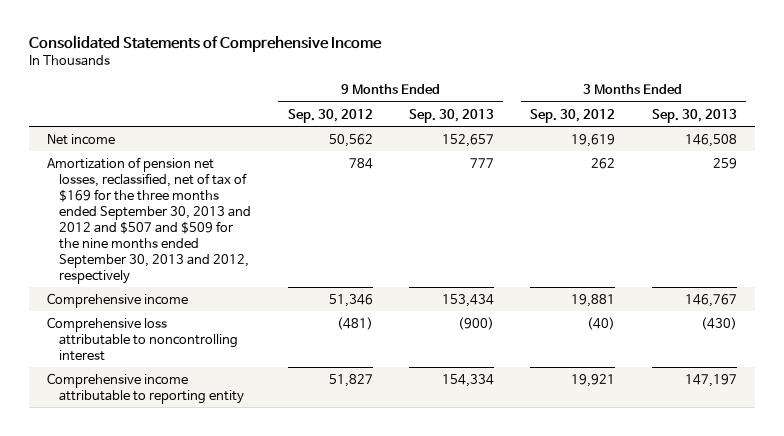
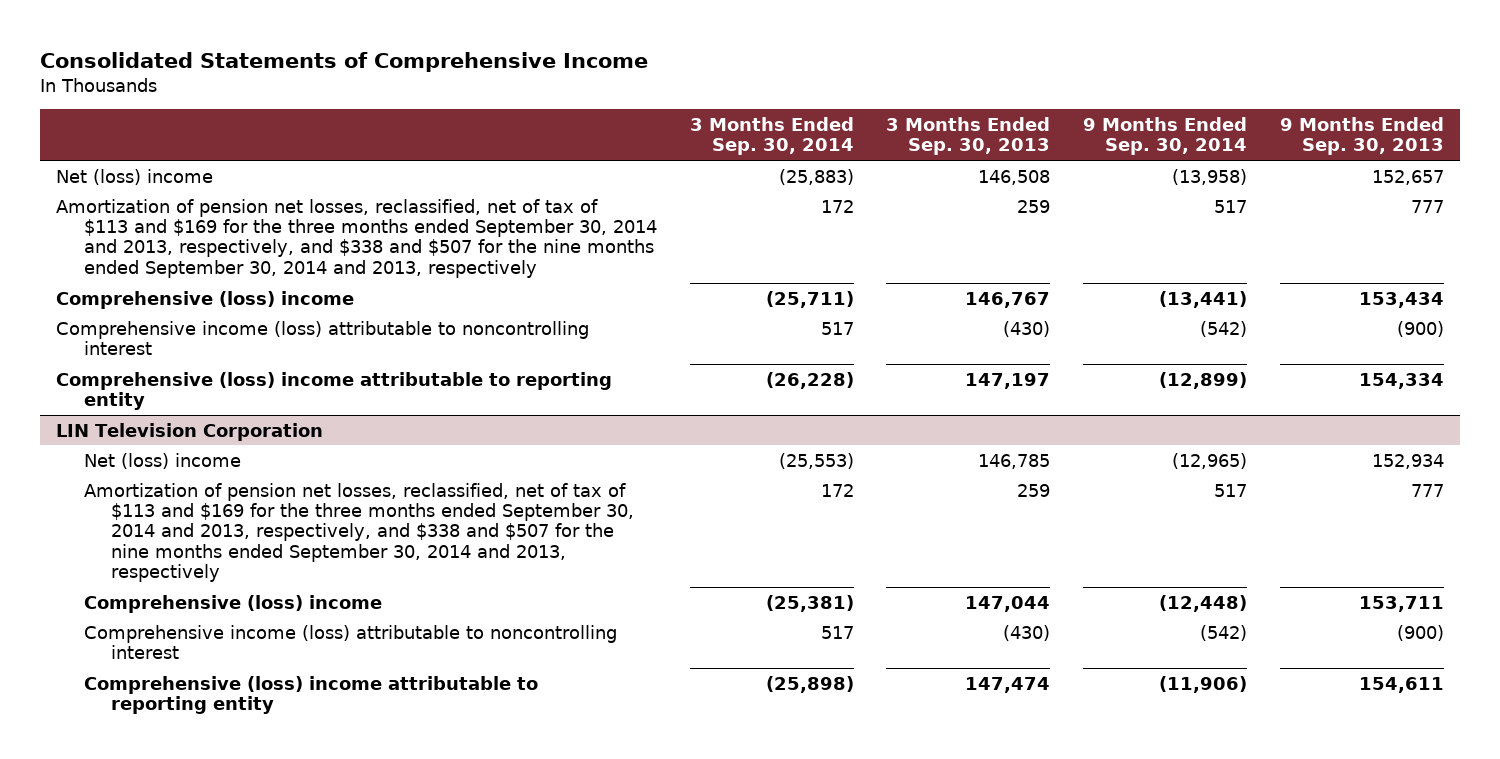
- | 9 Months Ended Sep. 30, 2012 | 9 Months Ended Sep. 30, 2013 | 3 Months Ended Sep. 30, 2012 | 3 Months Ended Sep. 30, 2013
+ | 3 Months Ended Sep. 30, 2014 | 3 Months Ended Sep. 30, 2013 | 9 Months Ended Sep. 30, 2014 | 9 Months Ended Sep. 30, 2013
- Net income | 50,562 | 152,657 | 19,619 | 146,508
- Amortization of pension net losses, reclassified, net of tax of $169 for the three months ended September 30, 2013 and 2012 and $507 and $509 for the nine months ended September 30, 2013 and 2012, respectively | 784 | 777 | 262 | 259
- Comprehensive income | 51,346 | 153,434 | 19,881 | 146,767
- Comprehensive loss attributable to noncontrolling interest | (481) | (900) | (40) | (430)
- Comprehensive income attributable to reporting entity | 51,827 | 154,334 | 19,921 | 147,197
+ Net (loss) income | (25,883) | 146,508 | (13,958) | 152,657
+ Amortization of pension net losses, reclassified, net of tax of $113 and $169 for the three months ended September 30, 2014 and 2013, respectively, and $338 and $507 for the nine months ended September 30, 2014 and 2013, respectively | 172 | 259 | 517 | 777
+ Comprehensive (loss) income | (25,711) | 146,767 | (13,441) | 153,434
+ Comprehensive income (loss) attributable to noncontrolling interest | 517 | (430) | (542) | (900)
+ Comprehensive (loss) income attributable to reporting entity | (26,228) | 147,197 | (12,899) | 154,334
+ LIN Television Corporation
+ Net (loss) income | (25,553) | 146,785 | (12,965) | 152,934
+ Amortization of pension net losses, reclassified, net of tax of $113 and $169 for the three months ended September 30, 2014 and 2013, respectively, and $338 and $507 for the nine months ended September 30, 2014 and 2013, respectively | 172 | 259 | 517 | 777
+ Comprehensive (loss) income | (25,381) | 147,044 | (12,448) | 153,711
+ Comprehensive income (loss) attributable to noncontrolling interest | 517 | (430) | (542) | (900)
+ Comprehensive (loss) income attributable to reporting entity | (25,898) | 147,474 | (11,906) | 154,611

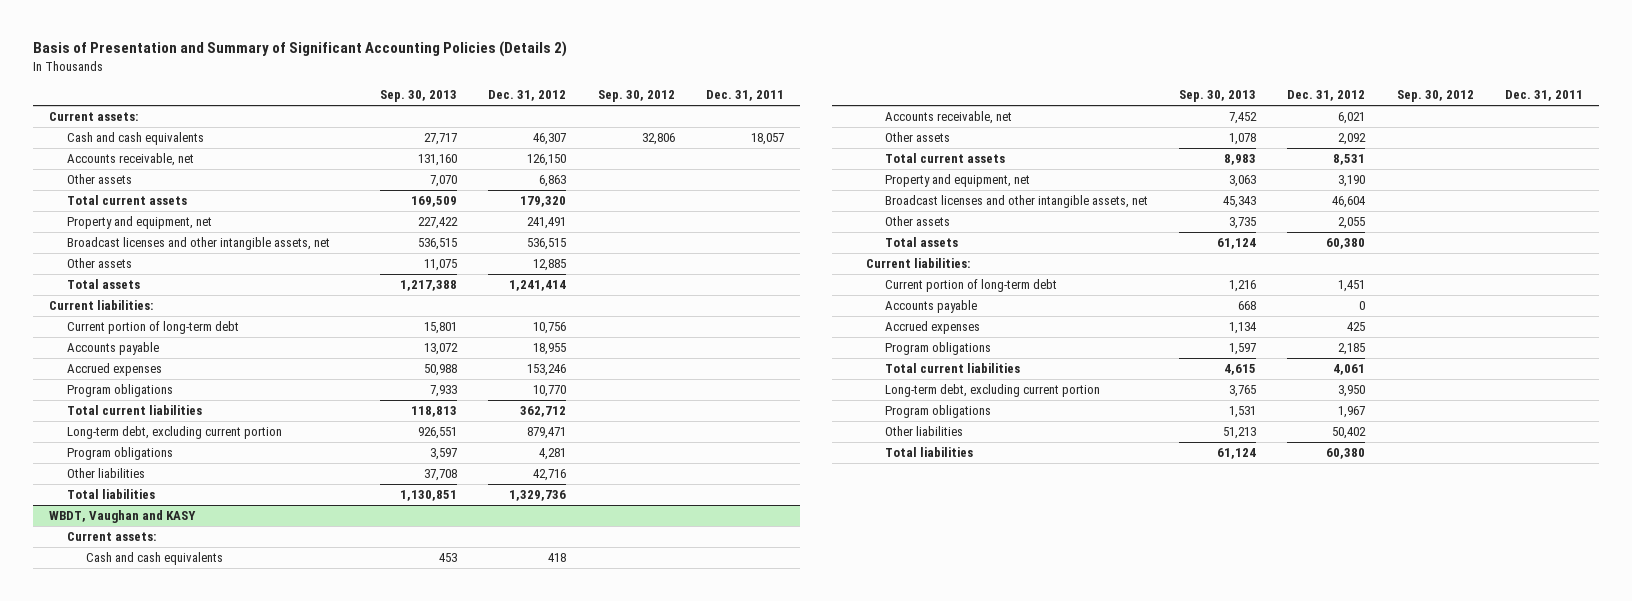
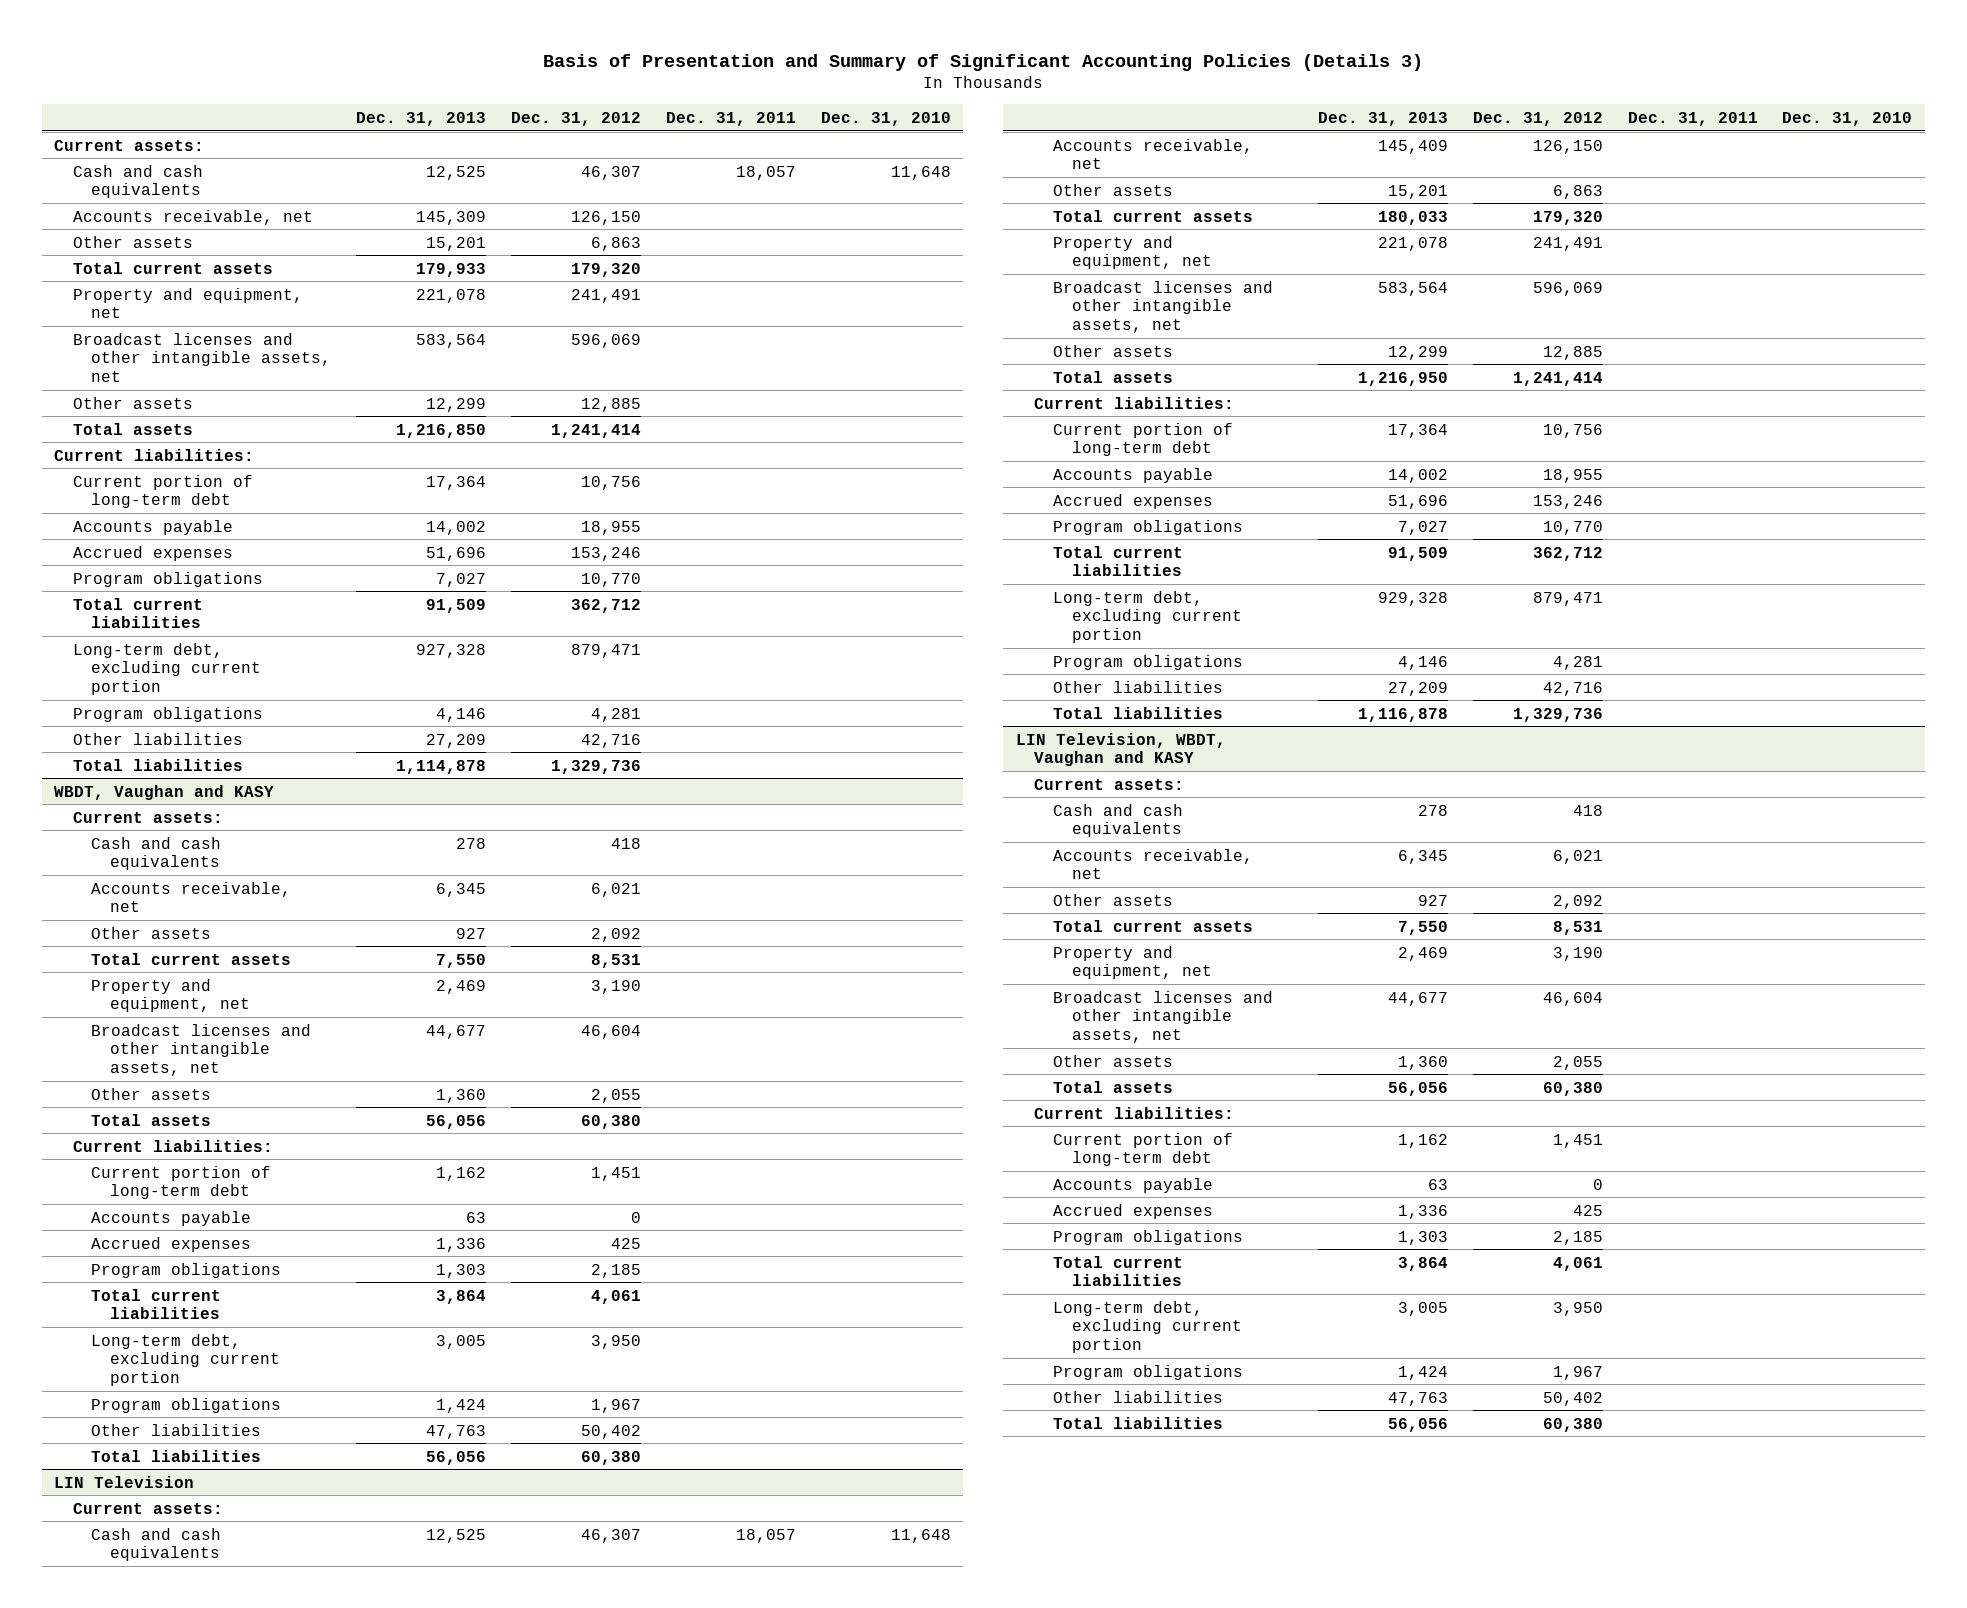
- Basis of Presentation and Summary of Significant Accounting Policies (Details 2)
+ Basis of Presentation and Summary of Significant Accounting Policies (Details 3)
- | Sep. 30, 2013 | Dec. 31, 2012 | Sep. 30, 2012 | Dec. 31, 2011
+ | Dec. 31, 2013 | Dec. 31, 2012 | Dec. 31, 2011 | Dec. 31, 2010
- Broadcast licenses and other intangible assets, net | 536,515 | 536,515 | |
+ Broadcast licenses and other intangible assets, net | 583,564 | 596,069 | |
+ LIN Television
+ Current assets:
+ Cash and cash equivalents | 12,525 | 46,307 | 18,057 | 11,648
+ Accounts receivable, net | 145,409 | 126,150 | |
+ Other assets | 15,201 | 6,863 | |
+ Total current assets | 180,033 | 179,320 | |
+ Property and equipment, net | 221,078 | 241,491 | |
+ Broadcast licenses and other intangible assets, net | 583,564 | 596,069 | |
+ Other assets | 12,299 | 12,885 | |
+ Total assets | 1,216,950 | 1,241,414 | |
+ Current liabilities:
+ Current portion of long-term debt | 17,364 | 10,756 | |
+ Accounts payable | 14,002 | 18,955 | |
+ Accrued expenses | 51,696 | 153,246 | |
+ Program obligations | 7,027 | 10,770 | |
+ Total current liabilities | 91,509 | 362,712 | |
+ Long-term debt, excluding current portion | 929,328 | 879,471 | |
+ Program obligations | 4,146 | 4,281 | |
+ Other liabilities | 27,209 | 42,716 | |
+ Total liabilities | 1,116,878 | 1,329,736 | |
+ LIN Television, WBDT, Vaughan and KASY
+ Current assets:
+ Cash and cash equivalents | 278 | 418 | |
+ Accounts receivable, net | 6,345 | 6,021 | |
+ Other assets | 927 | 2,092 | |
+ Total current assets | 7,550 | 8,531 | |
+ Property and equipment, net | 2,469 | 3,190 | |
+ Broadcast licenses and other intangible assets, net | 44,677 | 46,604 | |
+ Other assets | 1,360 | 2,055 | |
+ Total assets | 56,056 | 60,380 | |
+ Current liabilities:
+ Current portion of long-term debt | 1,162 | 1,451 | |
+ Accounts payable | 63 | 0 | |
+ Accrued expenses | 1,336 | 425 | |
+ Program obligations | 1,303 | 2,185 | |
+ Total current liabilities | 3,864 | 4,061 | |
+ Long-term debt, excluding current portion | 3,005 | 3,950 | |
+ Program obligations | 1,424 | 1,967 | |
+ Other liabilities | 47,763 | 50,402 | |
+ Total liabilities | 56,056 | 60,380 | |

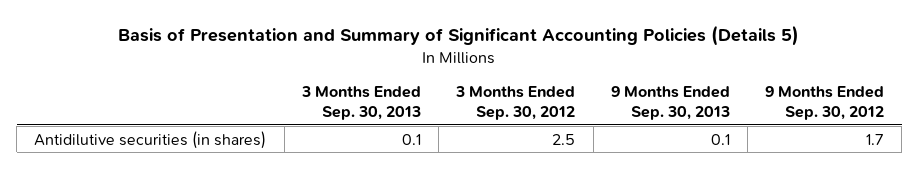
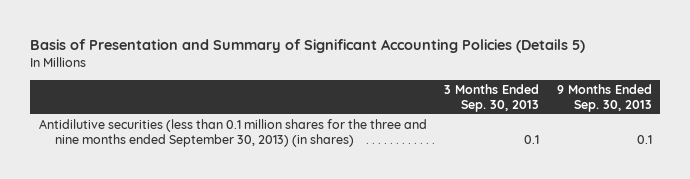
- | 3 Months Ended Sep. 30, 2013 | 3 Months Ended Sep. 30, 2012 | 9 Months Ended Sep. 30, 2013 | 9 Months Ended Sep. 30, 2012
+ | 3 Months Ended Sep. 30, 2013 | 9 Months Ended Sep. 30, 2013
- Antidilutive securities (in shares) | 0.1 | 2.5 | 0.1 | 1.7
+ Antidilutive securities (less than 0.1 million shares for the three and nine months ended September 30, 2013) (in shares) | 0.1 | 0.1

